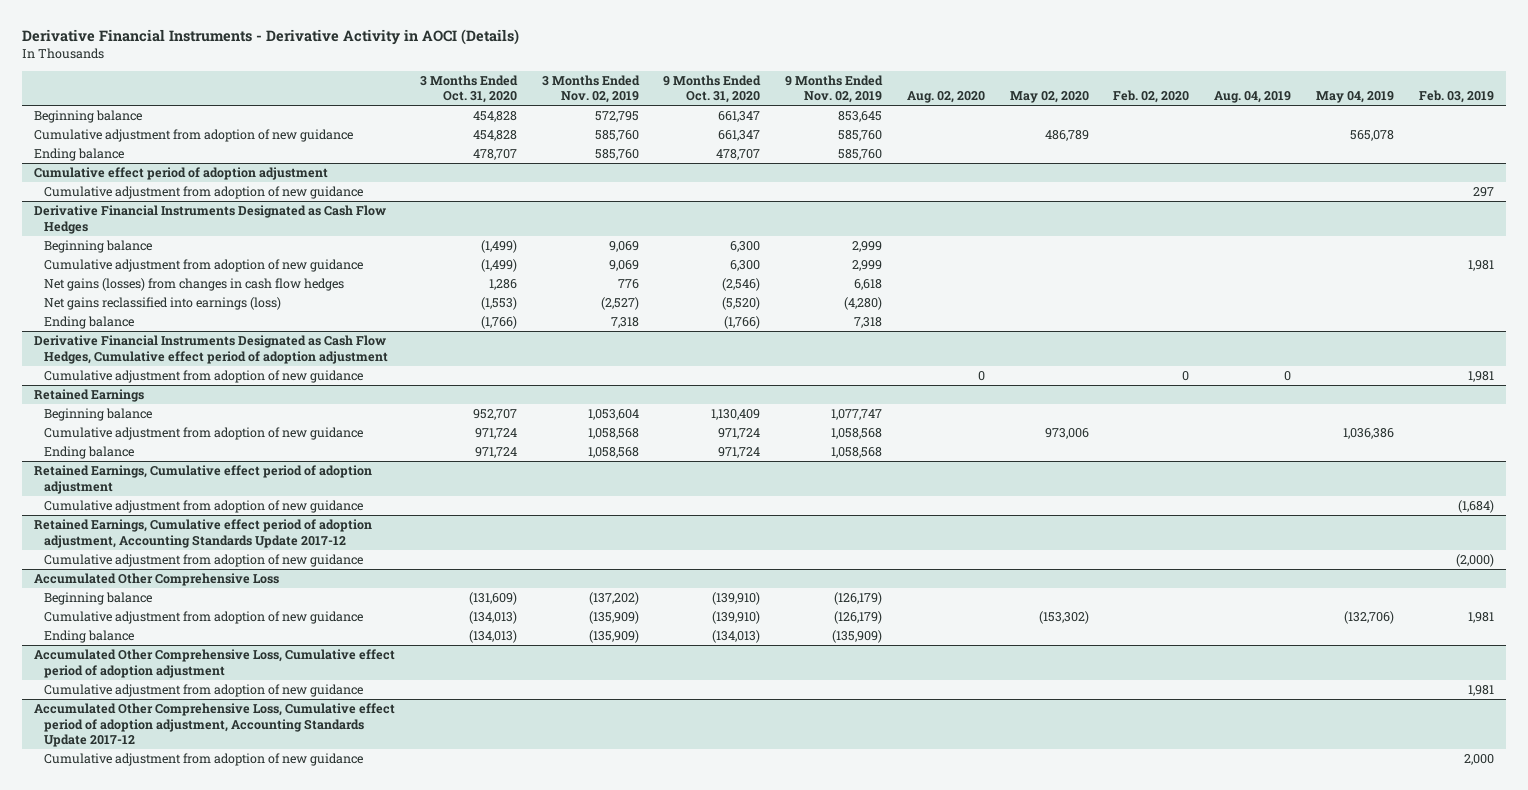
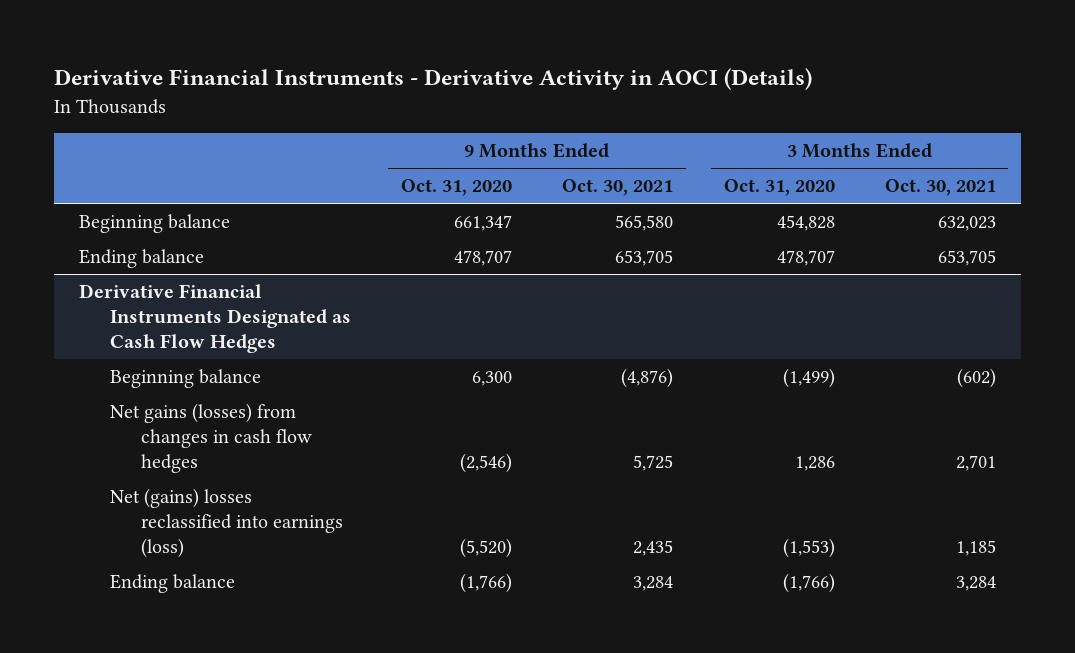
- | 3 Months Ended Oct. 31, 2020 | 3 Months Ended Nov. 02, 2019 | 9 Months Ended Oct. 31, 2020 | 9 Months Ended Nov. 02, 2019 | Aug. 02, 2020 | May 02, 2020 | Feb. 02, 2020 | Aug. 04, 2019 | May 04, 2019 | Feb. 03, 2019
+ | 9 Months Ended Oct. 31, 2020 | 9 Months Ended Oct. 30, 2021 | 3 Months Ended Oct. 31, 2020 | 3 Months Ended Oct. 30, 2021
- Cumulative adjustment from adoption of new guidance | 454,828 | 585,760 | 661,347 | 585,760 | | 486,789 | | | 565,078 |
- Cumulative effect period of adoption adjustment
- Cumulative adjustment from adoption of new guidance | | | | | | | | | | 297
@ Derivative Financial Instruments Designated as Cash Flow Hedges
- Cumulative adjustment from adoption of new guidance | (1,499) | 9,069 | 6,300 | 2,999 | | | | | | 1,981
- Net gains reclassified into earnings (loss) | (1,553) | (2,527) | (5,520) | (4,280) | | | | | |
+ Net (gains) losses reclassified into earnings (loss) | (5,520) | 2,435 | (1,553) | 1,185
- Derivative Financial Instruments Designated as Cash Flow Hedges, Cumulative effect period of adoption adjustment
- Cumulative adjustment from adoption of new guidance | | | | | 0 | | 0 | 0 | | 1,981
- Retained Earnings
- Beginning balance | 952,707 | 1,053,604 | 1,130,409 | 1,077,747 | | | | | |
- Cumulative adjustment from adoption of new guidance | 971,724 | 1,058,568 | 971,724 | 1,058,568 | | 973,006 | | | 1,036,386 |
- Ending balance | 971,724 | 1,058,568 | 971,724 | 1,058,568 | | | | | |
- Retained Earnings, Cumulative effect period of adoption adjustment
- Cumulative adjustment from adoption of new guidance | | | | | | | | | | (1,684)
- Retained Earnings, Cumulative effect period of adoption adjustment, Accounting Standards Update 2017-12
- Cumulative adjustment from adoption of new guidance | | | | | | | | | | (2,000)
- Accumulated Other Comprehensive Loss
- Beginning balance | (131,609) | (137,202) | (139,910) | (126,179) | | | | | |
- Cumulative adjustment from adoption of new guidance | (134,013) | (135,909) | (139,910) | (126,179) | | (153,302) | | | (132,706) | 1,981
- Ending balance | (134,013) | (135,909) | (134,013) | (135,909) | | | | | |
- Accumulated Other Comprehensive Loss, Cumulative effect period of adoption adjustment
- Cumulative adjustment from adoption of new guidance | | | | | | | | | | 1,981
- Accumulated Other Comprehensive Loss, Cumulative effect period of adoption adjustment, Accounting Standards Update 2017-12
- Cumulative adjustment from adoption of new guidance | | | | | | | | | | 2,000

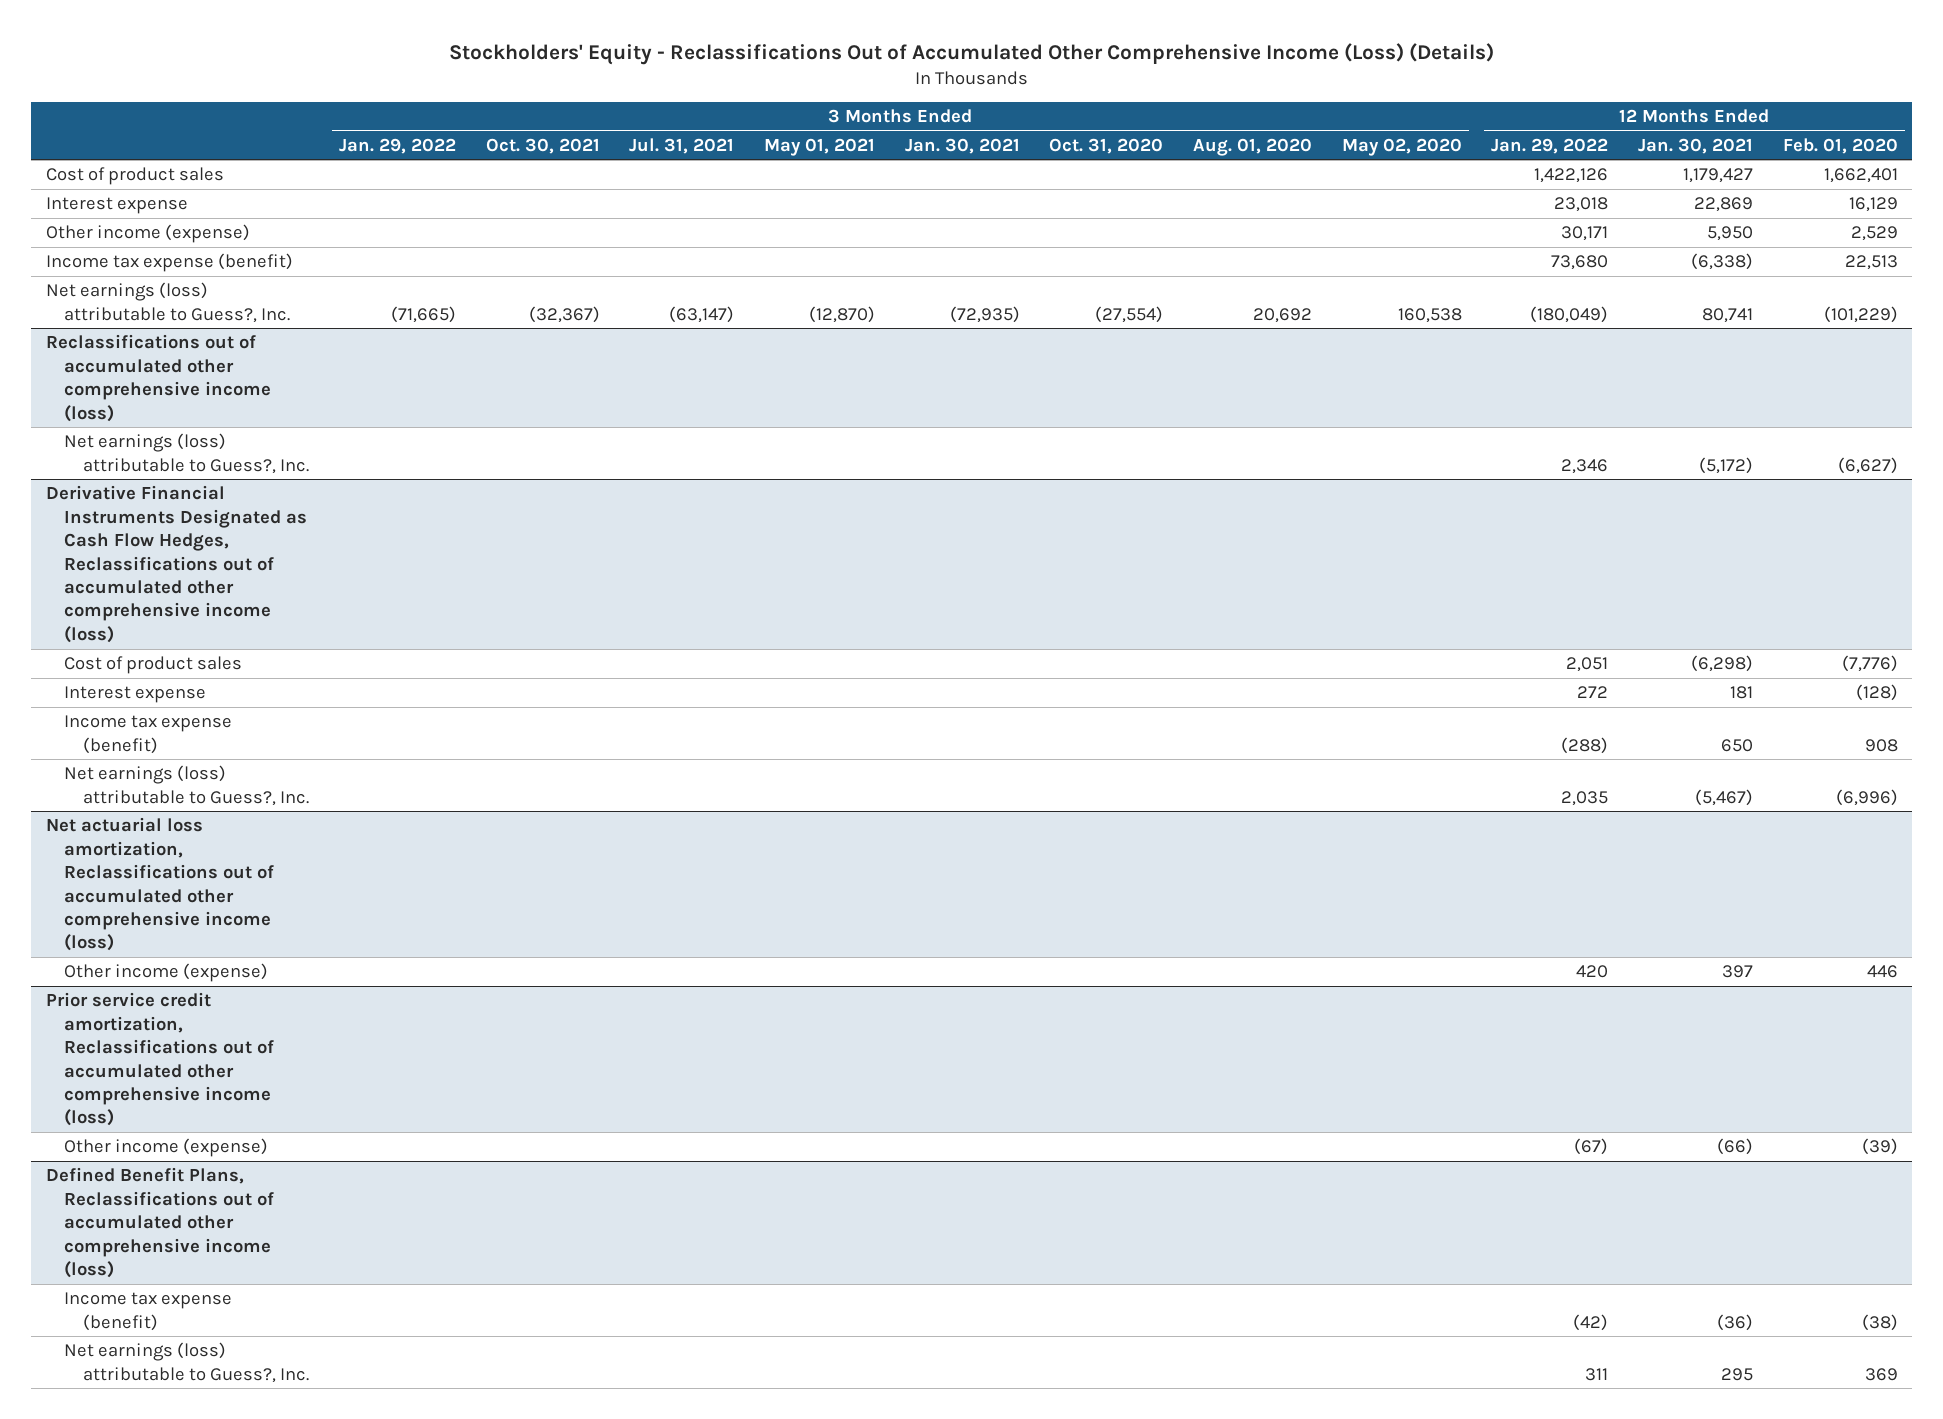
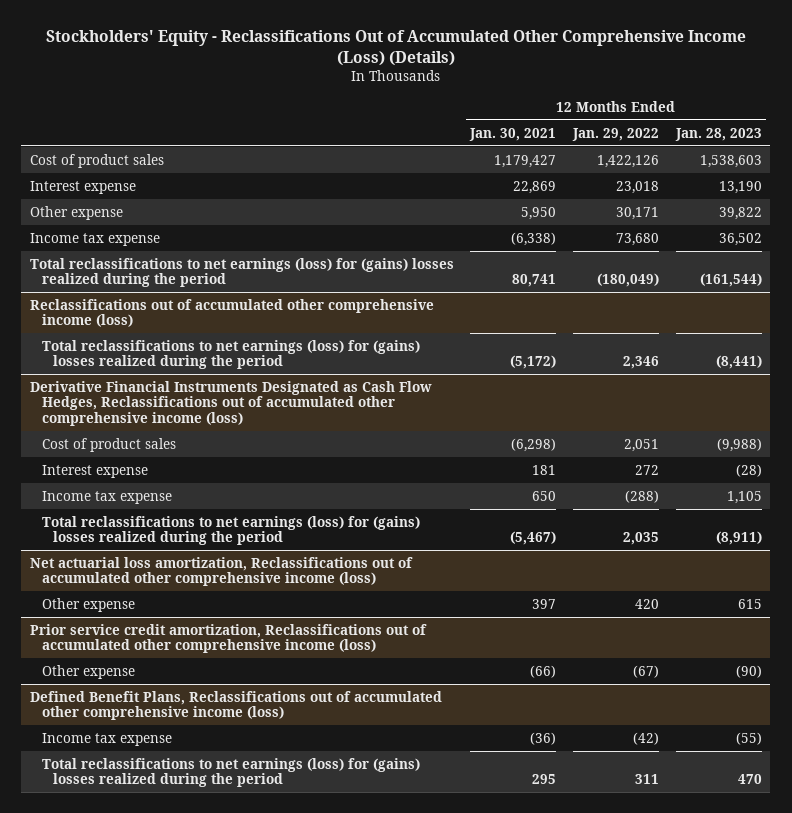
- | 3 Months Ended Jan. 29, 2022 | 3 Months Ended Oct. 30, 2021 | 3 Months Ended Jul. 31, 2021 | 3 Months Ended May 01, 2021 | 3 Months Ended Jan. 30, 2021 | 3 Months Ended Oct. 31, 2020 | 3 Months Ended Aug. 01, 2020 | 3 Months Ended May 02, 2020 | 12 Months Ended Jan. 29, 2022 | 12 Months Ended Jan. 30, 2021 | 12 Months Ended Feb. 01, 2020
+ | 12 Months Ended Jan. 30, 2021 | 12 Months Ended Jan. 29, 2022 | 12 Months Ended Jan. 28, 2023
- Other income (expense) | | | | | | | | | 30,171 | 5,950 | 2,529
- Income tax expense (benefit) | | | | | | | | | 73,680 | (6,338) | 22,513
- Net earnings (loss) attributable to Guess?, Inc. | (71,665) | (32,367) | (63,147) | (12,870) | (72,935) | (27,554) | 20,692 | 160,538 | (180,049) | 80,741 | (101,229)
+ Other expense | 5,950 | 30,171 | 39,822
+ Income tax expense | (6,338) | 73,680 | 36,502
+ Total reclassifications to net earnings (loss) for (gains) losses realized during the period | 80,741 | (180,049) | (161,544)
@ Reclassifications out of accumulated other comprehensive income (loss)
- Net earnings (loss) attributable to Guess?, Inc. | | | | | | | | | 2,346 | (5,172) | (6,627)
+ Total reclassifications to net earnings (loss) for (gains) losses realized during the period | (5,172) | 2,346 | (8,441)
@ Derivative Financial Instruments Designated as Cash Flow Hedges, Reclassifications out of accumulated other comprehensive income (loss)
- Income tax expense (benefit) | | | | | | | | | (288) | 650 | 908
- Net earnings (loss) attributable to Guess?, Inc. | | | | | | | | | 2,035 | (5,467) | (6,996)
+ Income tax expense | 650 | (288) | 1,105
+ Total reclassifications to net earnings (loss) for (gains) losses realized during the period | (5,467) | 2,035 | (8,911)
@ Net actuarial loss amortization, Reclassifications out of accumulated other comprehensive income (loss)
- Other income (expense) | | | | | | | | | 420 | 397 | 446
+ Other expense | 397 | 420 | 615
@ Prior service credit amortization, Reclassifications out of accumulated other comprehensive income (loss)
- Other income (expense) | | | | | | | | | (67) | (66) | (39)
+ Other expense | (66) | (67) | (90)
@ Defined Benefit Plans, Reclassifications out of accumulated other comprehensive income (loss)
- Income tax expense (benefit) | | | | | | | | | (42) | (36) | (38)
- Net earnings (loss) attributable to Guess?, Inc. | | | | | | | | | 311 | 295 | 369
+ Income tax expense | (36) | (42) | (55)
+ Total reclassifications to net earnings (loss) for (gains) losses realized during the period | 295 | 311 | 470

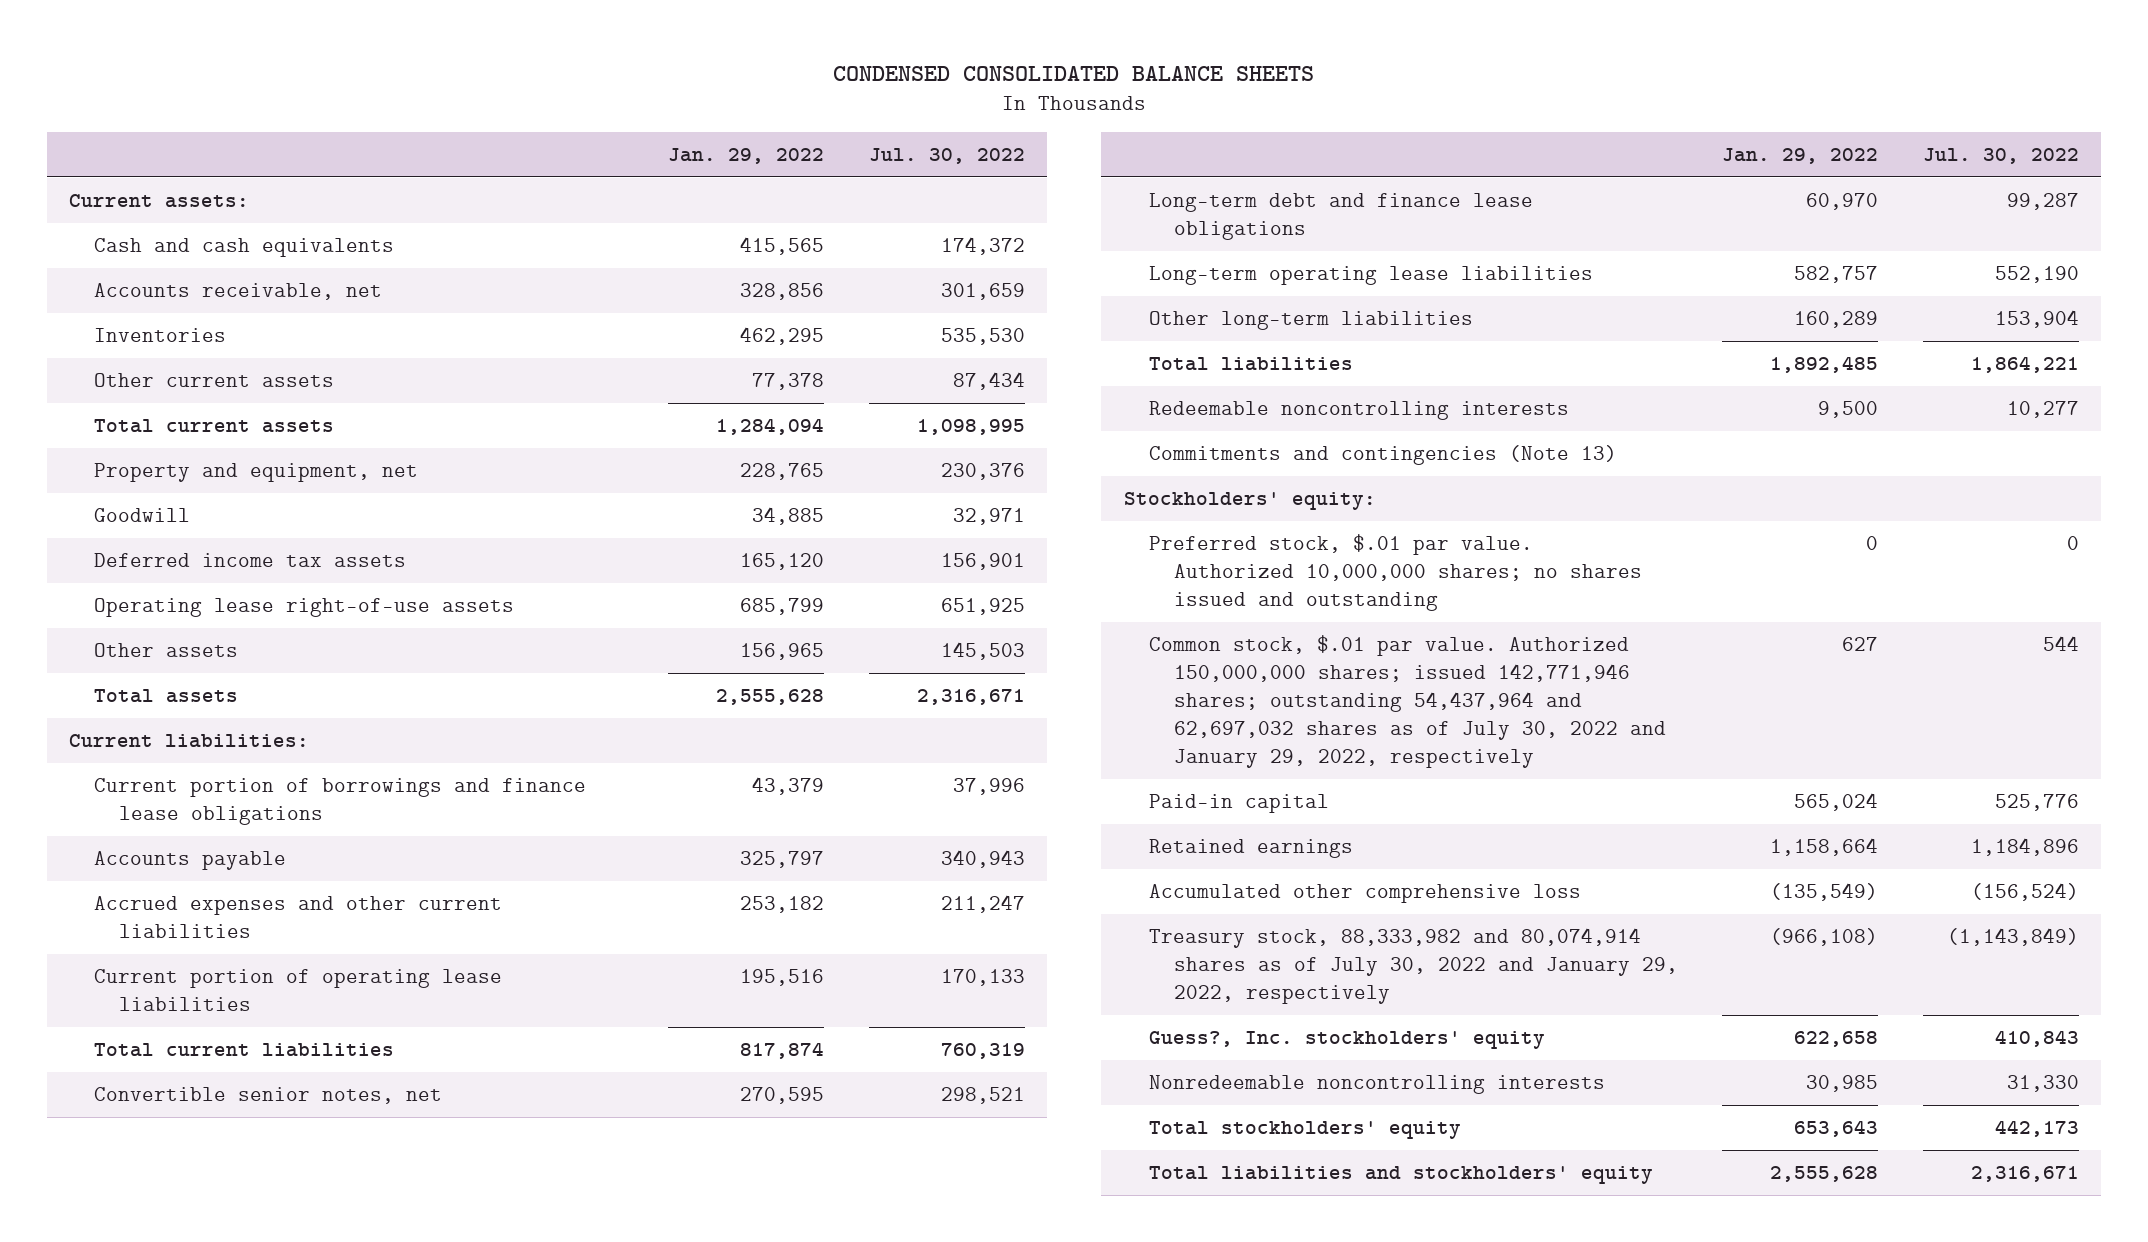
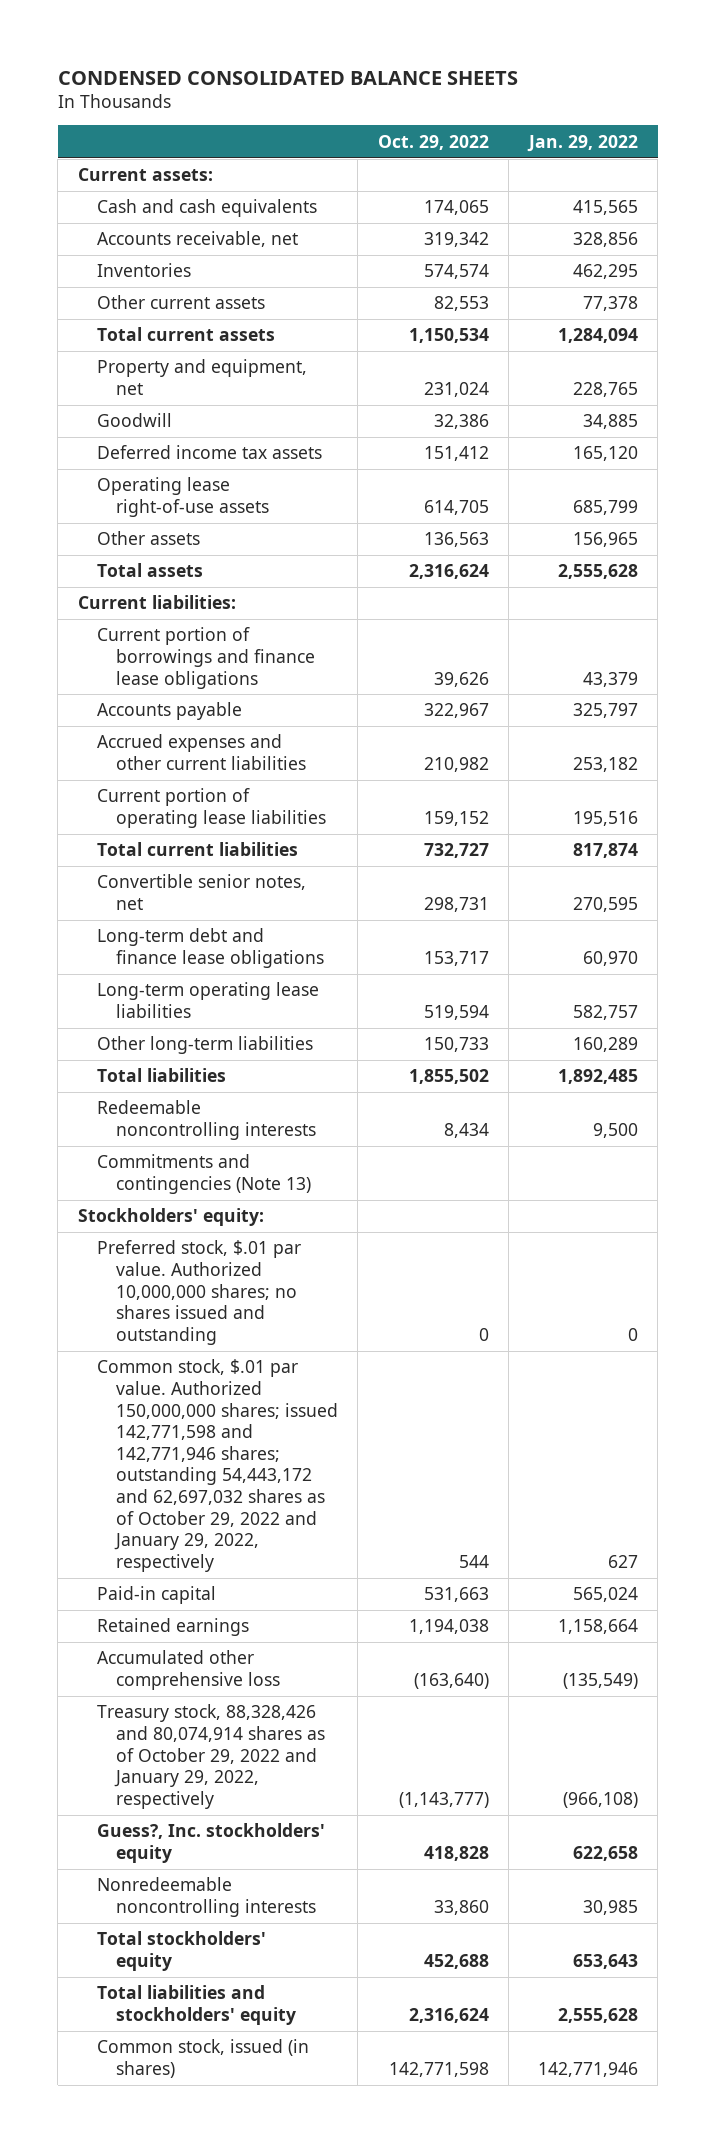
- | Jan. 29, 2022 | Jul. 30, 2022
+ | Oct. 29, 2022 | Jan. 29, 2022
- Common stock, $.01 par value. Authorized 150,000,000 shares; issued 142,771,946 shares; outstanding 54,437,964 and 62,697,032 shares as of July 30, 2022 and January 29, 2022, respectively | 627 | 544
+ Common stock, $.01 par value. Authorized 150,000,000 shares; issued 142,771,598 and 142,771,946 shares; outstanding 54,443,172 and 62,697,032 shares as of October 29, 2022 and January 29, 2022, respectively | 544 | 627
- Treasury stock, 88,333,982 and 80,074,914 shares as of July 30, 2022 and January 29, 2022, respectively | (966,108) | (1,143,849)
+ Treasury stock, 88,328,426 and 80,074,914 shares as of October 29, 2022 and January 29, 2022, respectively | (1,143,777) | (966,108)
+ Common stock, issued (in shares) | 142,771,598 | 142,771,946

